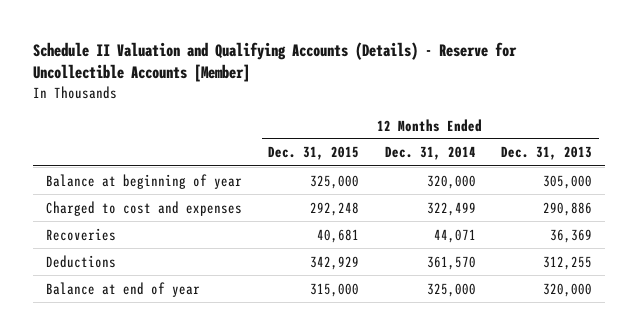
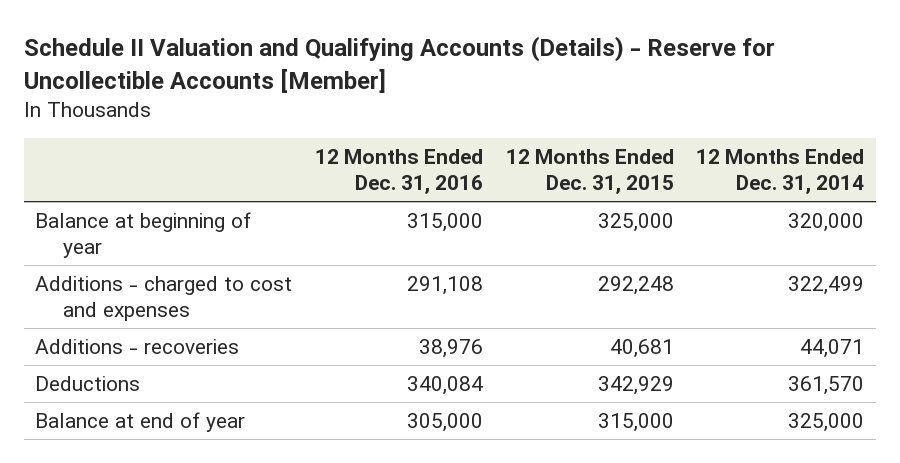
- | 12 Months Ended Dec. 31, 2015 | 12 Months Ended Dec. 31, 2014 | 12 Months Ended Dec. 31, 2013
+ | 12 Months Ended Dec. 31, 2016 | 12 Months Ended Dec. 31, 2015 | 12 Months Ended Dec. 31, 2014
- Charged to cost and expenses | 292,248 | 322,499 | 290,886
- Recoveries | 40,681 | 44,071 | 36,369
+ Additions - charged to cost and expenses | 291,108 | 292,248 | 322,499
+ Additions - recoveries | 38,976 | 40,681 | 44,071

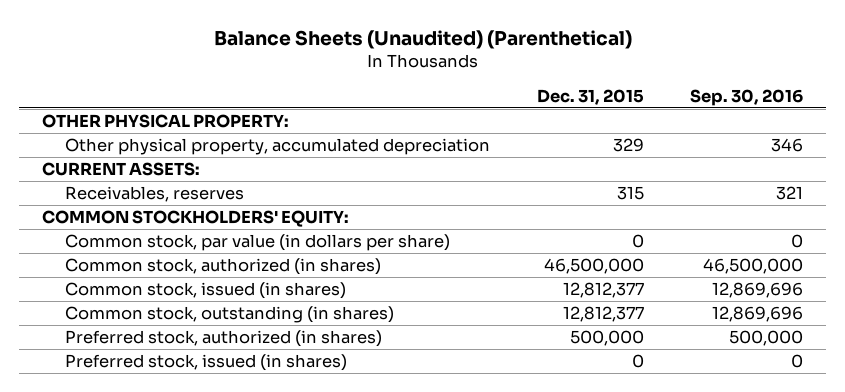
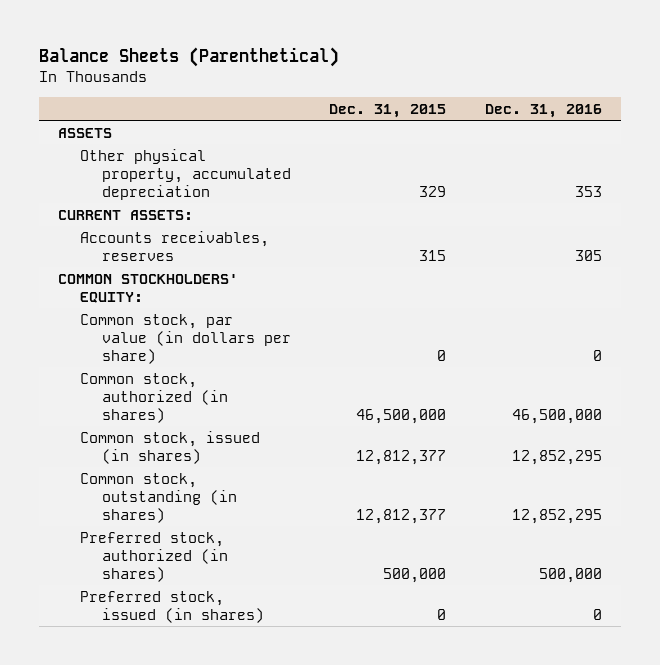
- Balance Sheets (Unaudited) (Parenthetical)
+ Balance Sheets (Parenthetical)
- | Dec. 31, 2015 | Sep. 30, 2016
+ | Dec. 31, 2015 | Dec. 31, 2016
- OTHER PHYSICAL PROPERTY:
+ ASSETS
- Receivables, reserves | 315 | 321
+ Accounts receivables, reserves | 315 | 305

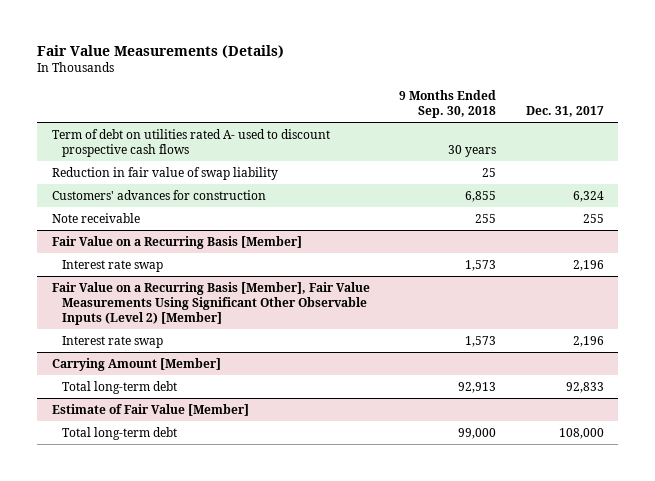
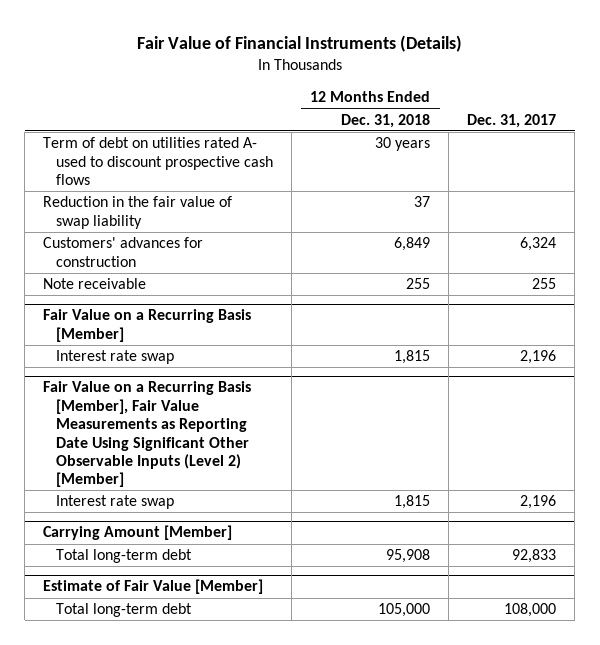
- Fair Value Measurements (Details)
+ Fair Value of Financial Instruments (Details)
- | 9 Months Ended Sep. 30, 2018 | Dec. 31, 2017
+ | 12 Months Ended Dec. 31, 2018 | Dec. 31, 2017
- Reduction in fair value of swap liability | 25 |
+ Reduction in the fair value of swap liability | 37 |
- Fair Value on a Recurring Basis [Member], Fair Value Measurements Using Significant Other Observable Inputs (Level 2) [Member]
+ Fair Value on a Recurring Basis [Member], Fair Value Measurements as Reporting Date Using Significant Other Observable Inputs (Level 2) [Member]

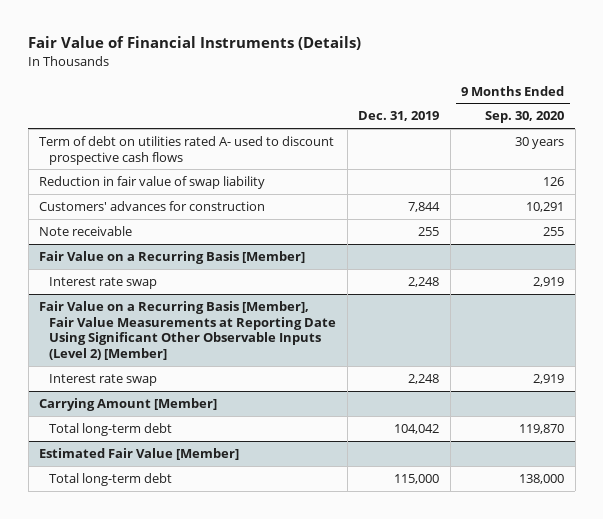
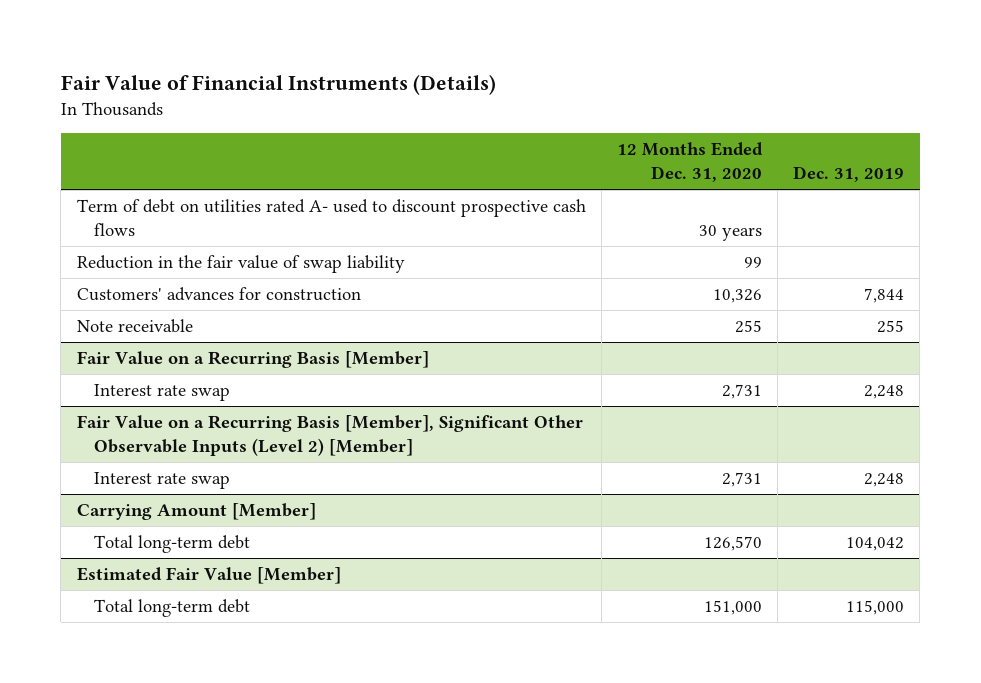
- | Dec. 31, 2019 | 9 Months Ended Sep. 30, 2020
+ | 12 Months Ended Dec. 31, 2020 | Dec. 31, 2019
- Reduction in fair value of swap liability | | 126
+ Reduction in the fair value of swap liability | 99 |
- Fair Value on a Recurring Basis [Member], Fair Value Measurements at Reporting Date Using Significant Other Observable Inputs (Level 2) [Member]
+ Fair Value on a Recurring Basis [Member], Significant Other Observable Inputs (Level 2) [Member]

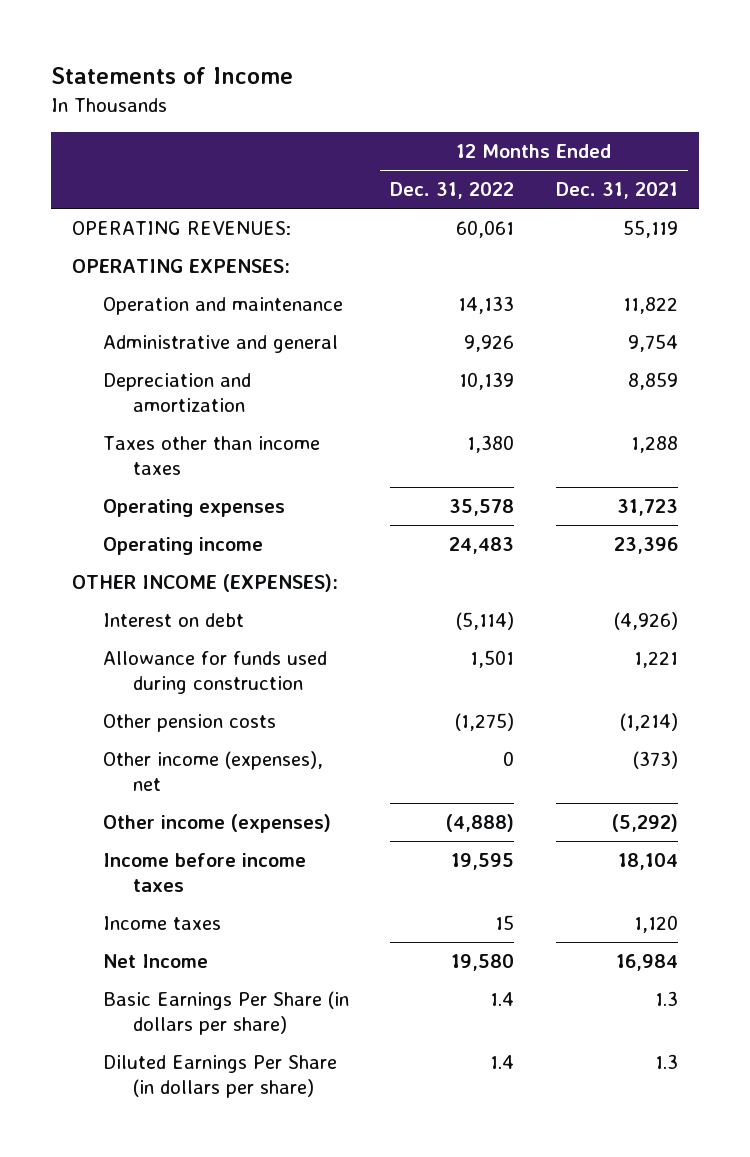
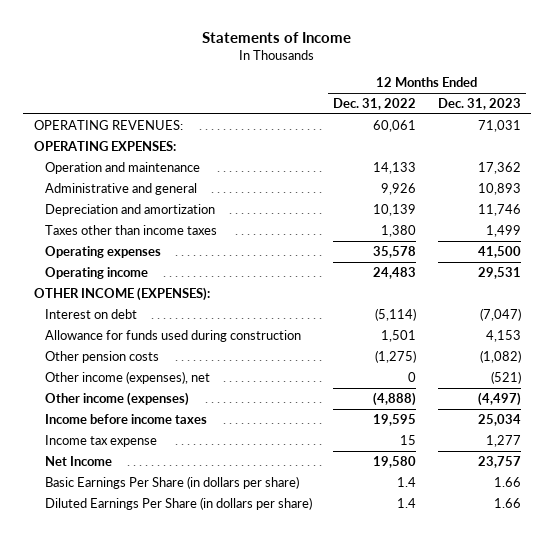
- | 12 Months Ended Dec. 31, 2022 | 12 Months Ended Dec. 31, 2021
+ | 12 Months Ended Dec. 31, 2022 | 12 Months Ended Dec. 31, 2023
- Income taxes | 15 | 1,120
+ Income tax expense | 15 | 1,277

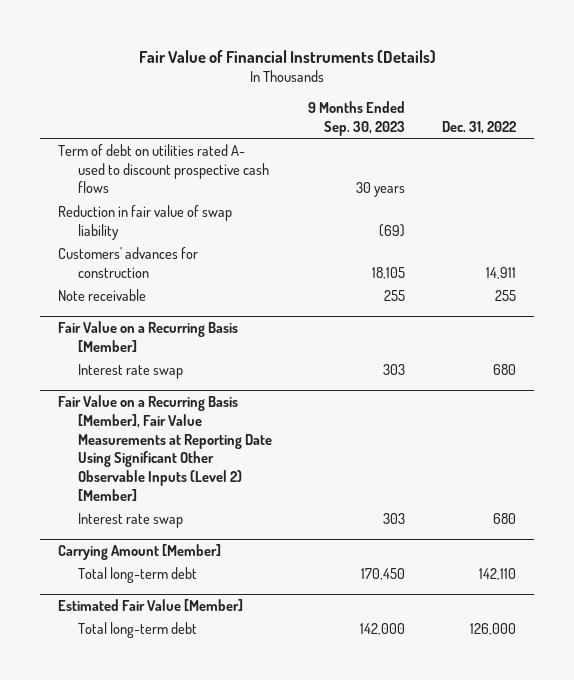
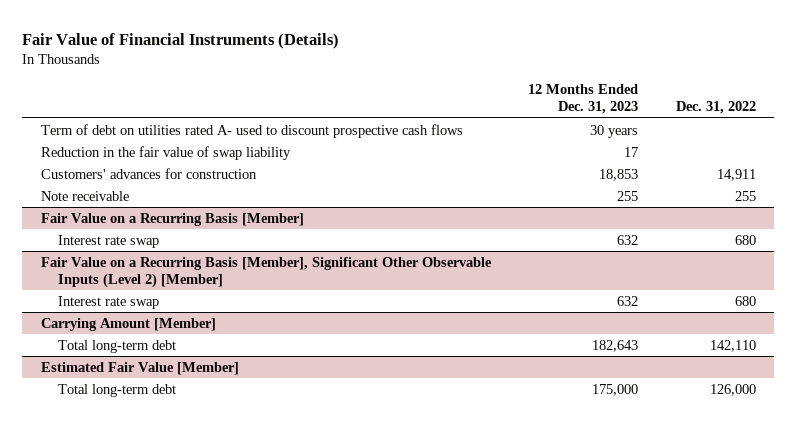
- | 9 Months Ended Sep. 30, 2023 | Dec. 31, 2022
+ | 12 Months Ended Dec. 31, 2023 | Dec. 31, 2022
- Reduction in fair value of swap liability | (69) |
+ Reduction in the fair value of swap liability | 17 |
- Fair Value on a Recurring Basis [Member], Fair Value Measurements at Reporting Date Using Significant Other Observable Inputs (Level 2) [Member]
+ Fair Value on a Recurring Basis [Member], Significant Other Observable Inputs (Level 2) [Member]

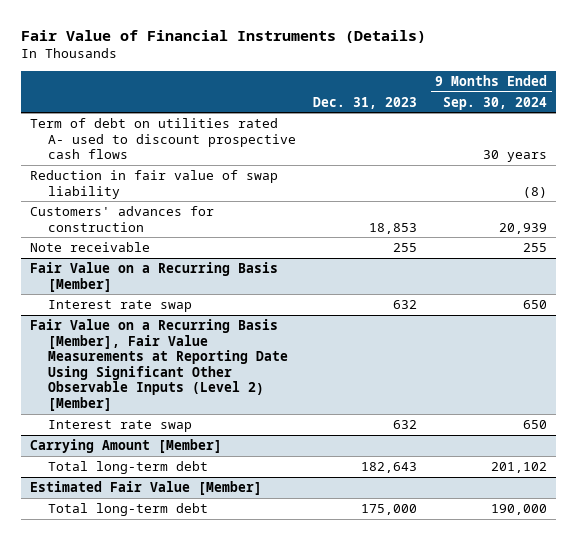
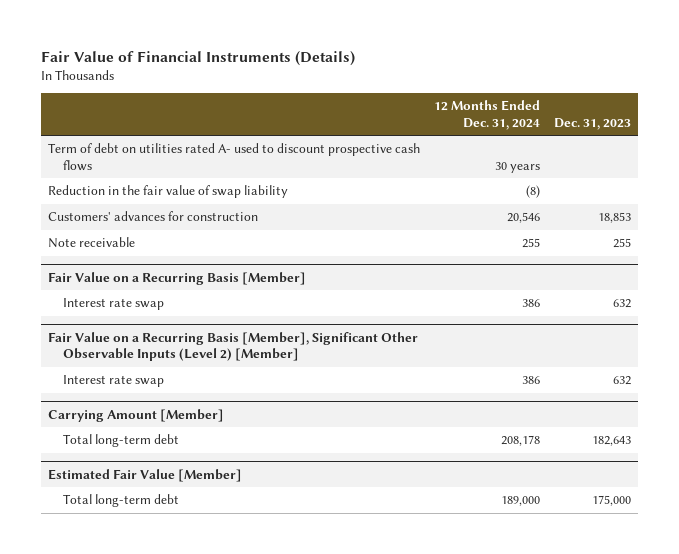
- | Dec. 31, 2023 | 9 Months Ended Sep. 30, 2024
+ | 12 Months Ended Dec. 31, 2024 | Dec. 31, 2023
- Reduction in fair value of swap liability | | (8)
+ Reduction in the fair value of swap liability | (8) |
- Fair Value on a Recurring Basis [Member], Fair Value Measurements at Reporting Date Using Significant Other Observable Inputs (Level 2) [Member]
+ Fair Value on a Recurring Basis [Member], Significant Other Observable Inputs (Level 2) [Member]

